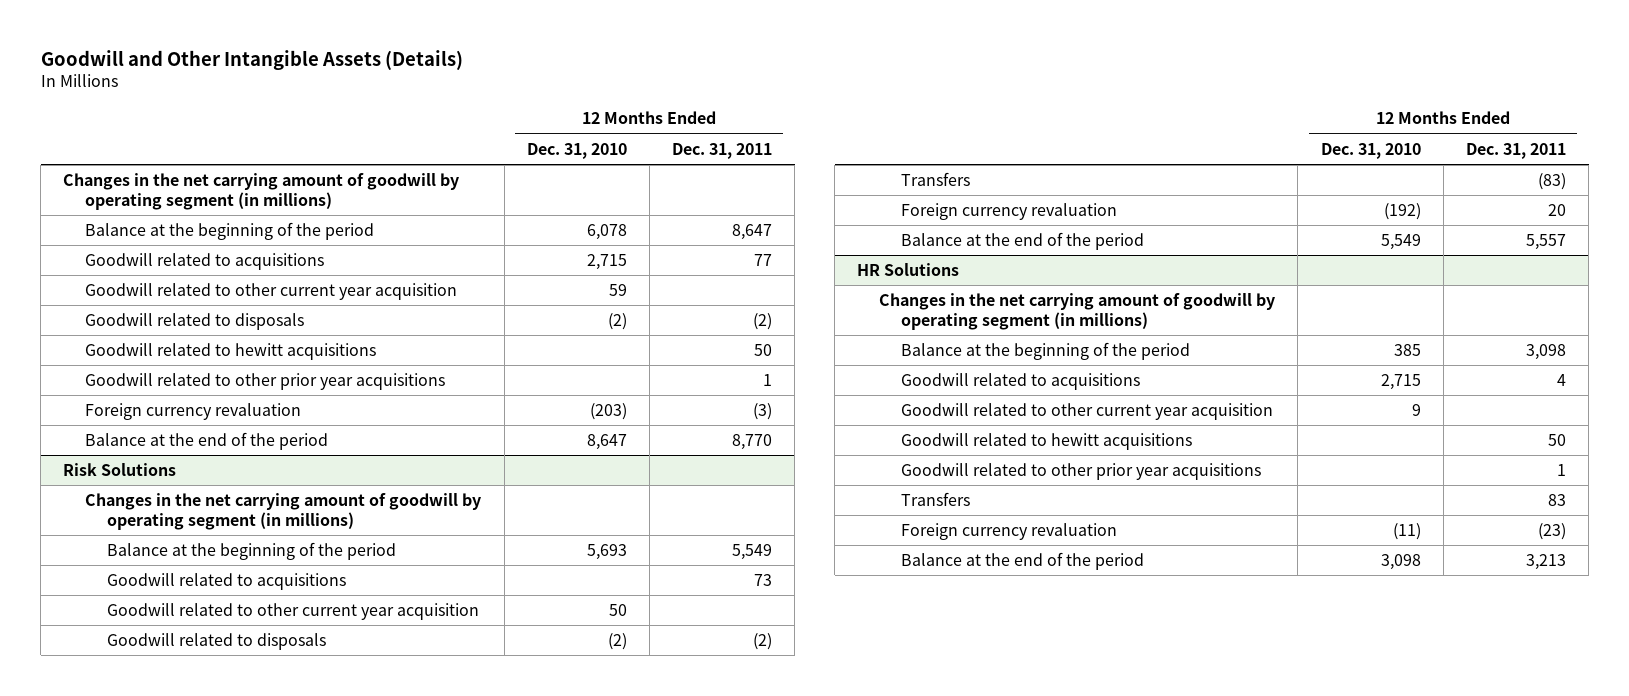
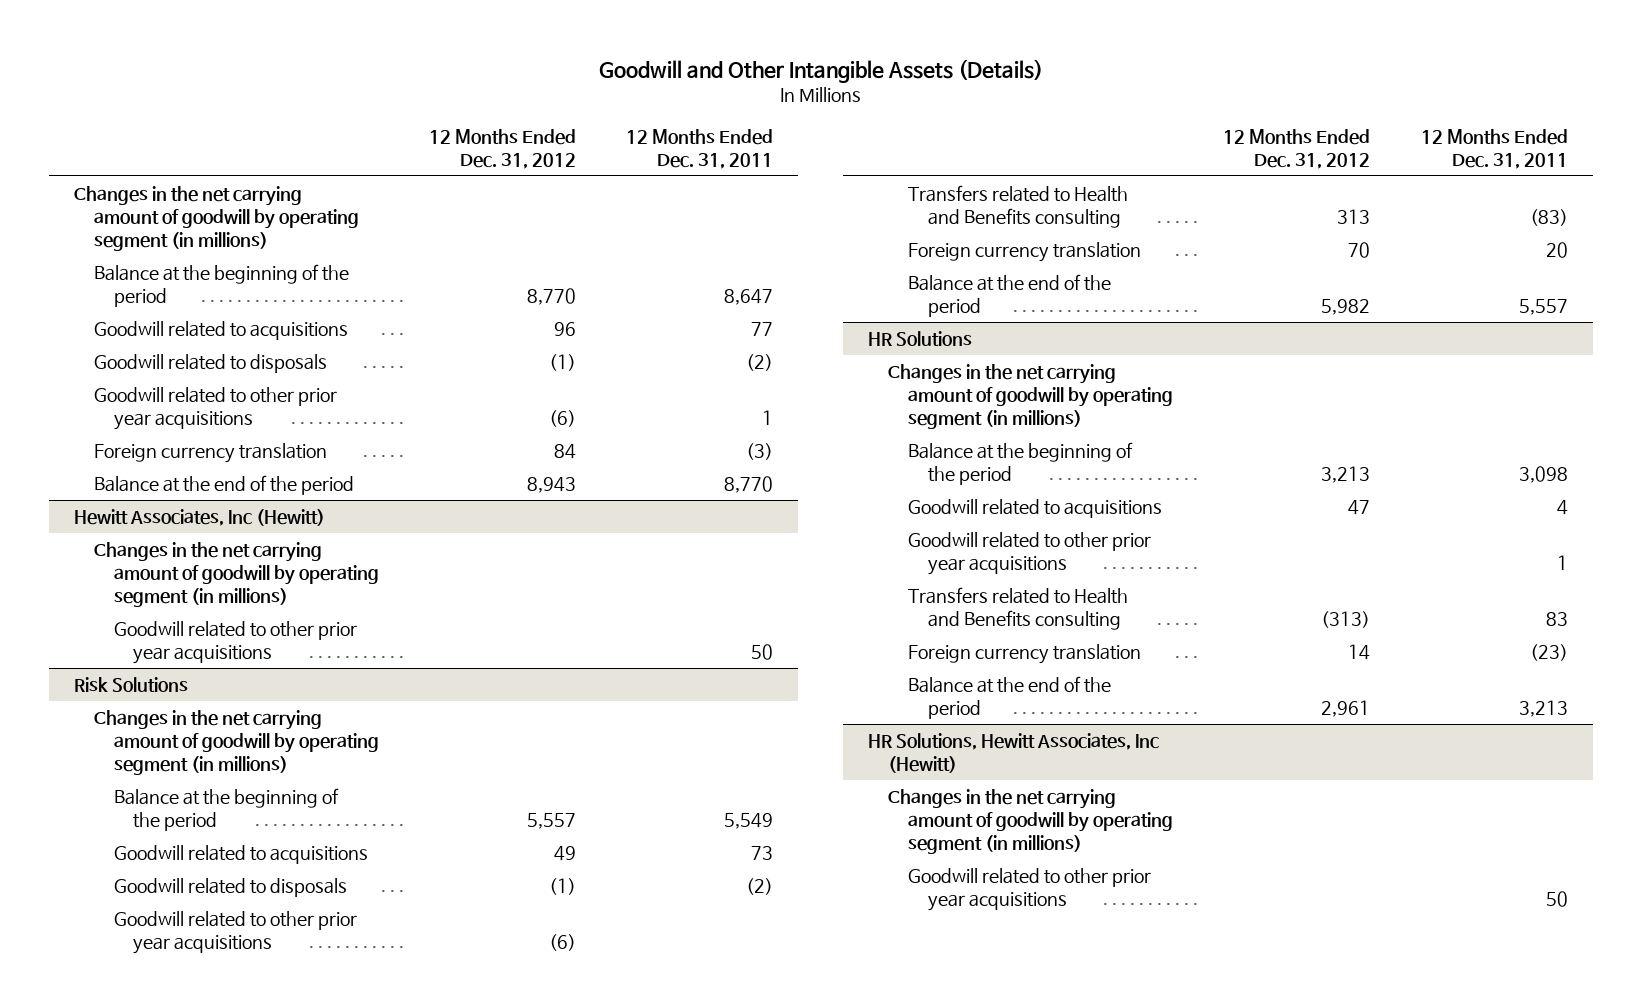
- | 12 Months Ended Dec. 31, 2010 | 12 Months Ended Dec. 31, 2011
+ | 12 Months Ended Dec. 31, 2012 | 12 Months Ended Dec. 31, 2011
- Goodwill related to other current year acquisition | 59 |
- Goodwill related to hewitt acquisitions | | 50
- Foreign currency revaluation | (203) | (3)
+ Foreign currency translation | 84 | (3)
+ Hewitt Associates, Inc (Hewitt)
+ Changes in the net carrying amount of goodwill by operating segment (in millions)
+ Goodwill related to other prior year acquisitions | | 50
@ Risk Solutions
- Goodwill related to other current year acquisition | 50 |
- Transfers | | (83)
- Foreign currency revaluation | (192) | 20
+ Goodwill related to other prior year acquisitions | (6) |
+ Transfers related to Health and Benefits consulting | 313 | (83)
+ Foreign currency translation | 70 | 20
@ HR Solutions
- Goodwill related to other current year acquisition | 9 |
- Goodwill related to hewitt acquisitions | | 50
- Transfers | | 83
- Foreign currency revaluation | (11) | (23)
+ Transfers related to Health and Benefits consulting | (313) | 83
+ Foreign currency translation | 14 | (23)
+ HR Solutions, Hewitt Associates, Inc (Hewitt)
+ Changes in the net carrying amount of goodwill by operating segment (in millions)
+ Goodwill related to other prior year acquisitions | | 50

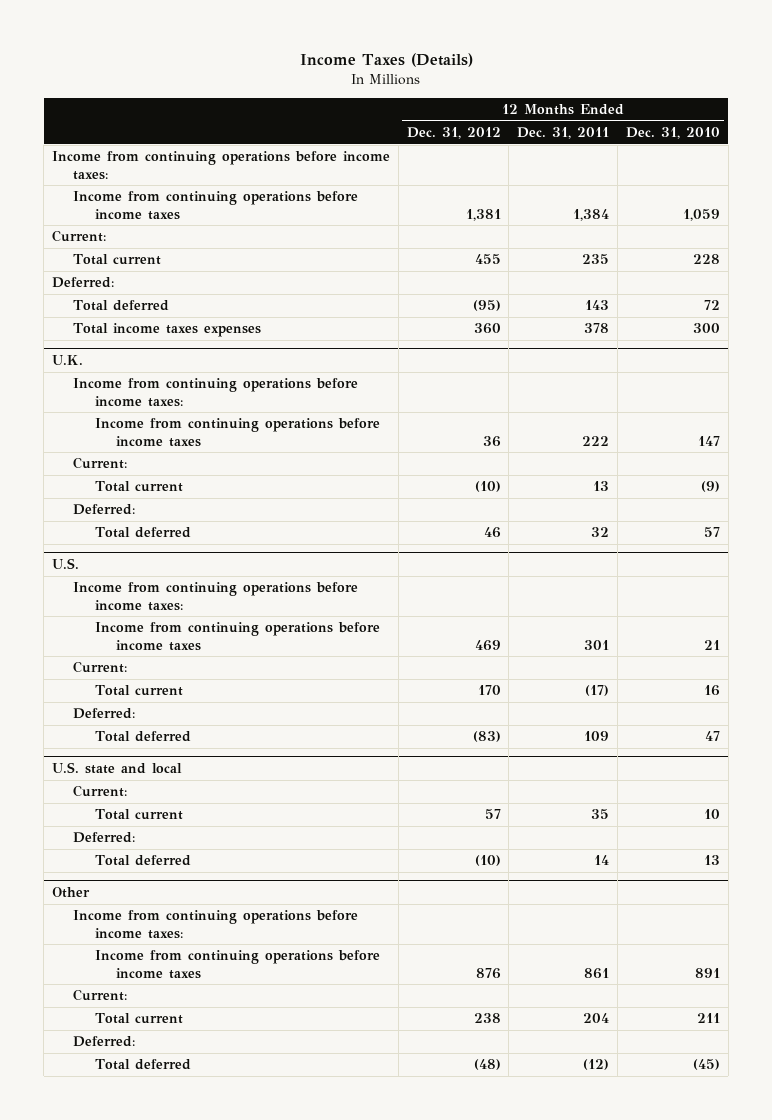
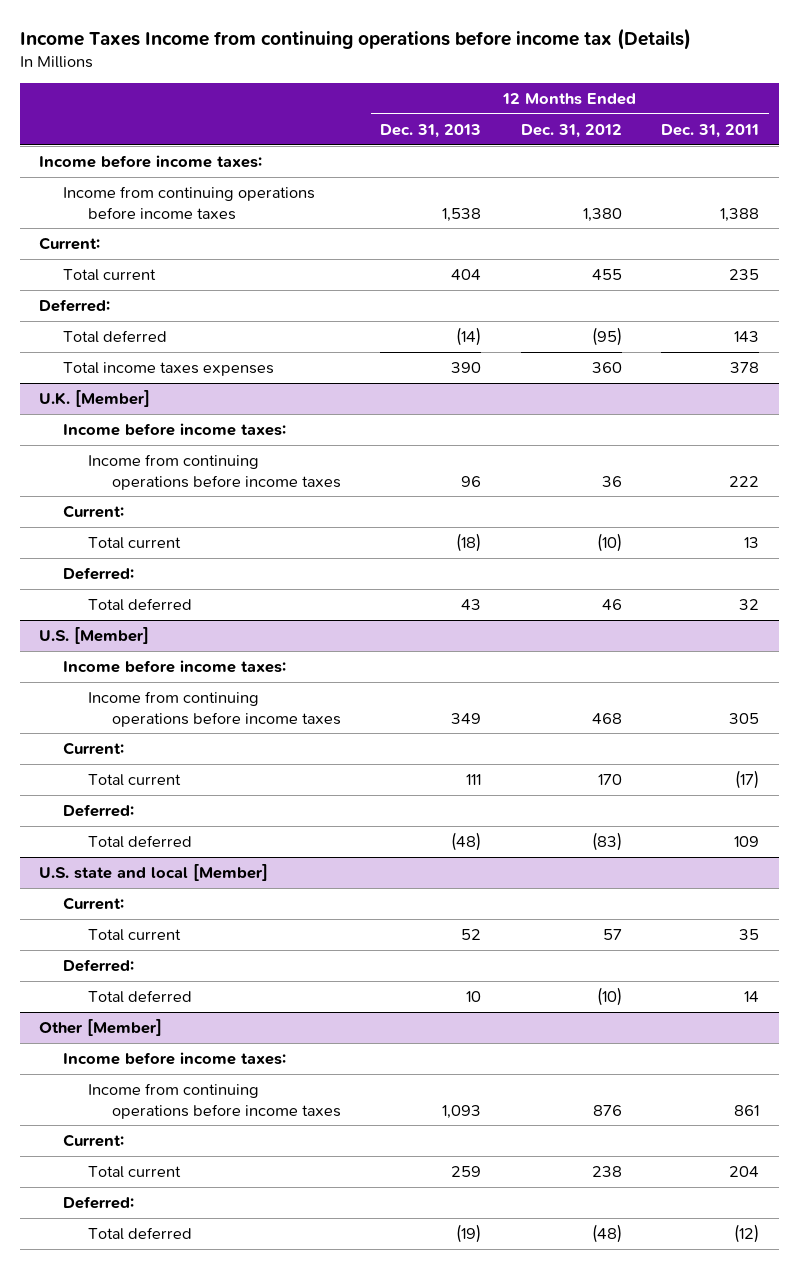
- Income Taxes (Details)
+ Income Taxes Income from continuing operations before income tax (Details)
- | 12 Months Ended Dec. 31, 2012 | 12 Months Ended Dec. 31, 2011 | 12 Months Ended Dec. 31, 2010
+ | 12 Months Ended Dec. 31, 2013 | 12 Months Ended Dec. 31, 2012 | 12 Months Ended Dec. 31, 2011
- Income from continuing operations before income taxes:
- Income from continuing operations before income taxes | 1,381 | 1,384 | 1,059
+ Income before income taxes:
+ Income from continuing operations before income taxes | 1,538 | 1,380 | 1,388
- U.K.
- Income from continuing operations before income taxes:
+ U.K. [Member]
+ Income before income taxes:
- U.S.
- Income from continuing operations before income taxes:
- Income from continuing operations before income taxes | 469 | 301 | 21
+ U.S. [Member]
+ Income before income taxes:
+ Income from continuing operations before income taxes | 349 | 468 | 305
- U.S. state and local
+ U.S. state and local [Member]
- Other
- Income from continuing operations before income taxes:
+ Other [Member]
+ Income before income taxes:

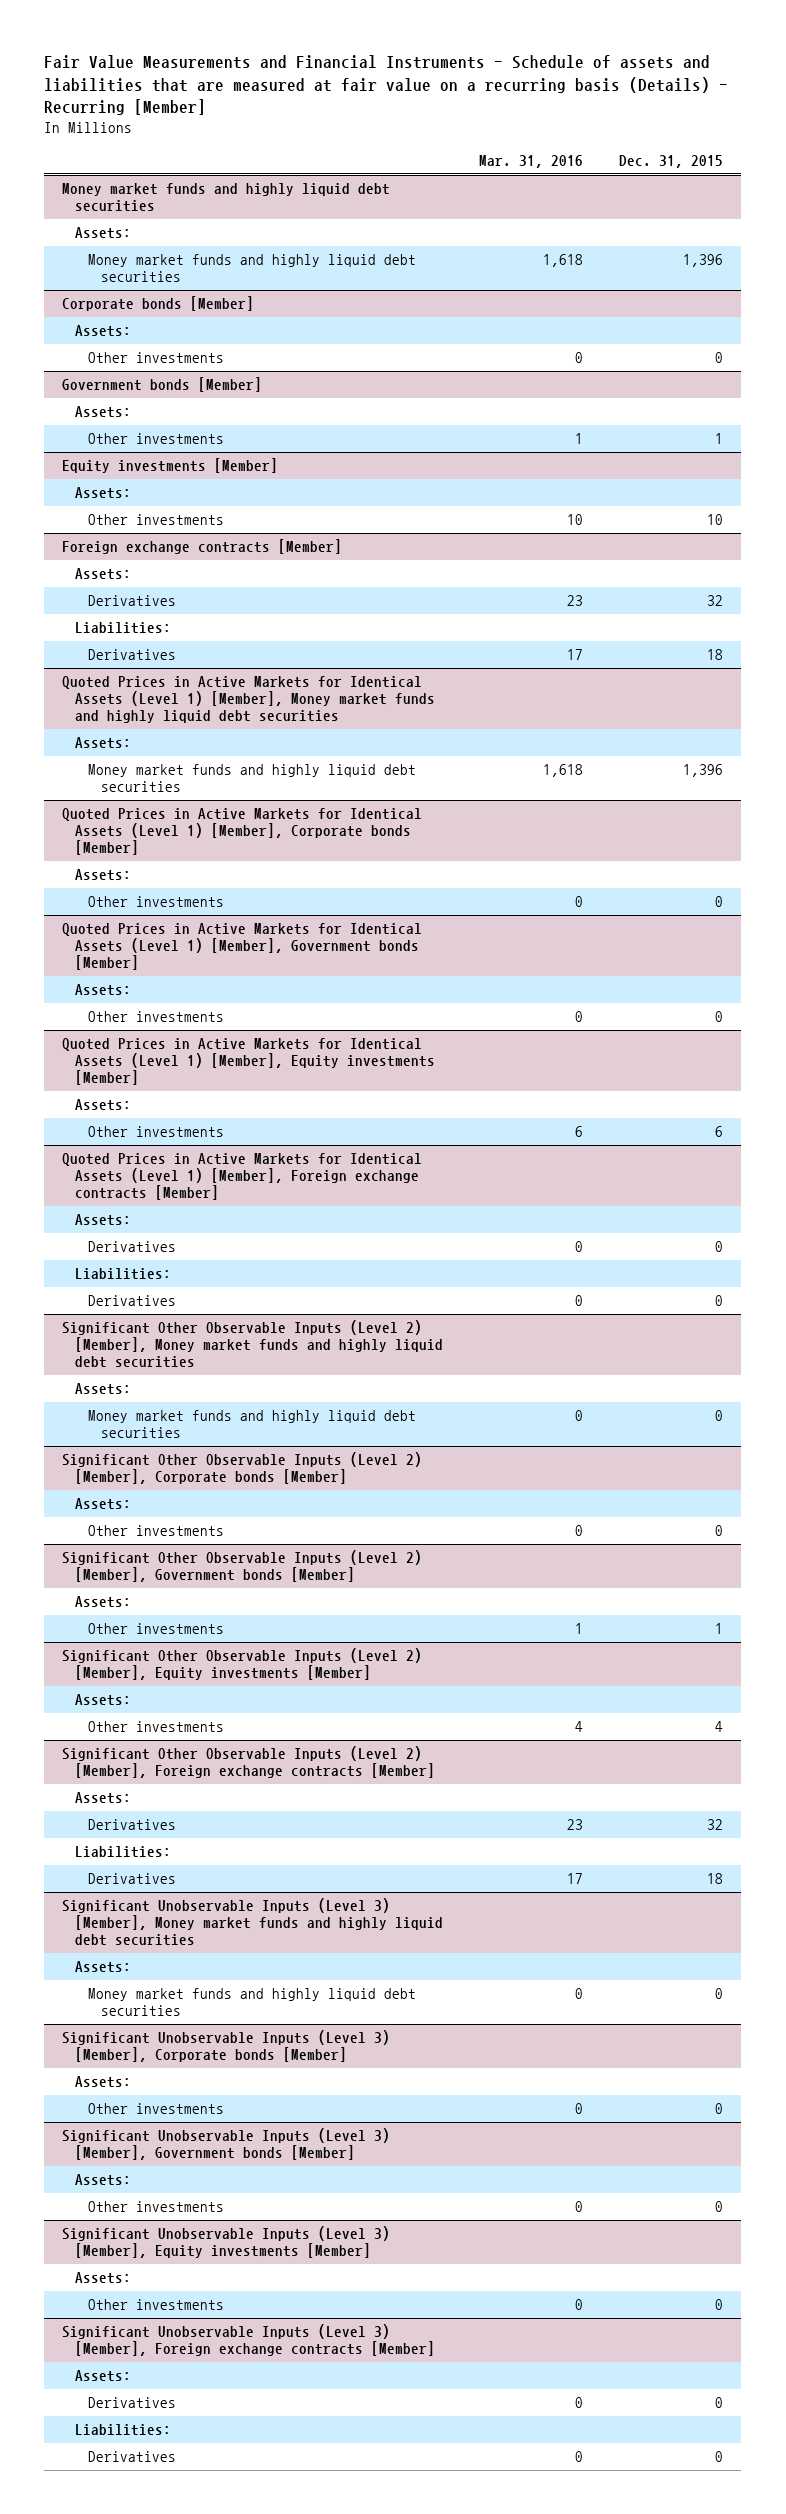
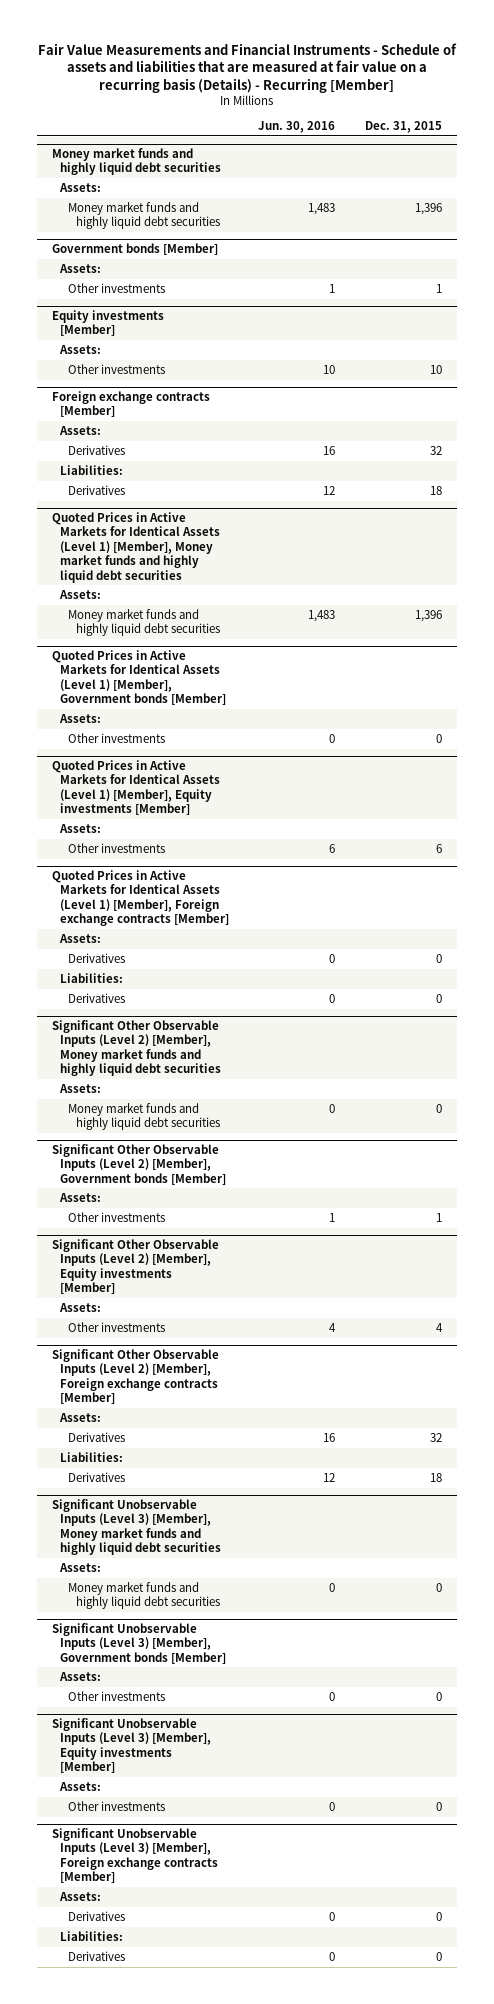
- | Mar. 31, 2016 | Dec. 31, 2015
+ | Jun. 30, 2016 | Dec. 31, 2015
- Corporate bonds [Member]
- Assets:
- Other investments | 0 | 0
- Quoted Prices in Active Markets for Identical Assets (Level 1) [Member], Corporate bonds [Member]
- Assets:
- Other investments | 0 | 0
- Significant Other Observable Inputs (Level 2) [Member], Corporate bonds [Member]
- Assets:
- Other investments | 0 | 0
- Significant Unobservable Inputs (Level 3) [Member], Corporate bonds [Member]
- Assets:
- Other investments | 0 | 0

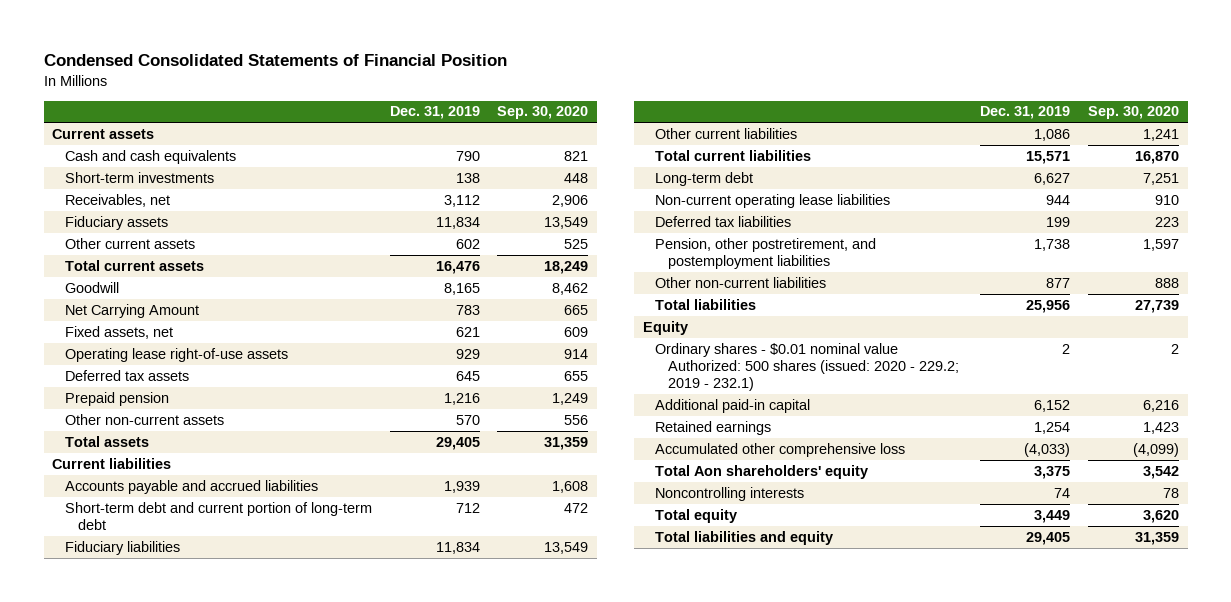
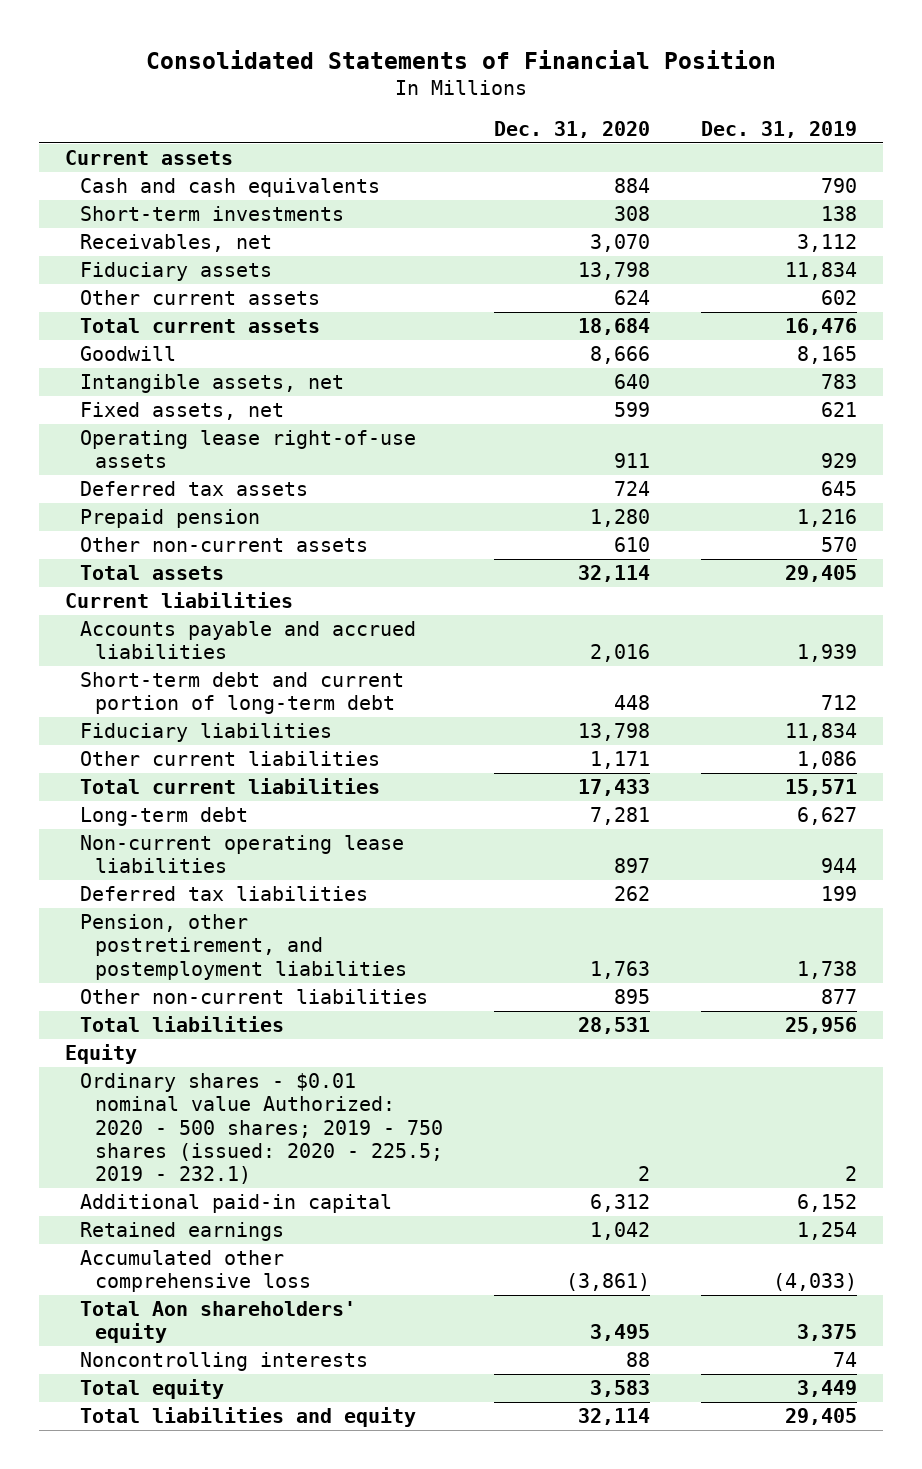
- Condensed Consolidated Statements of Financial Position
+ Consolidated Statements of Financial Position
- | Dec. 31, 2019 | Sep. 30, 2020
+ | Dec. 31, 2020 | Dec. 31, 2019
- Net Carrying Amount | 783 | 665
+ Intangible assets, net | 640 | 783
- Ordinary shares - $0.01 nominal value Authorized: 500 shares (issued: 2020 - 229.2; 2019 - 232.1) | 2 | 2
+ Ordinary shares - $0.01 nominal value Authorized: 2020 - 500 shares; 2019 - 750 shares (issued: 2020 - 225.5; 2019 - 232.1) | 2 | 2

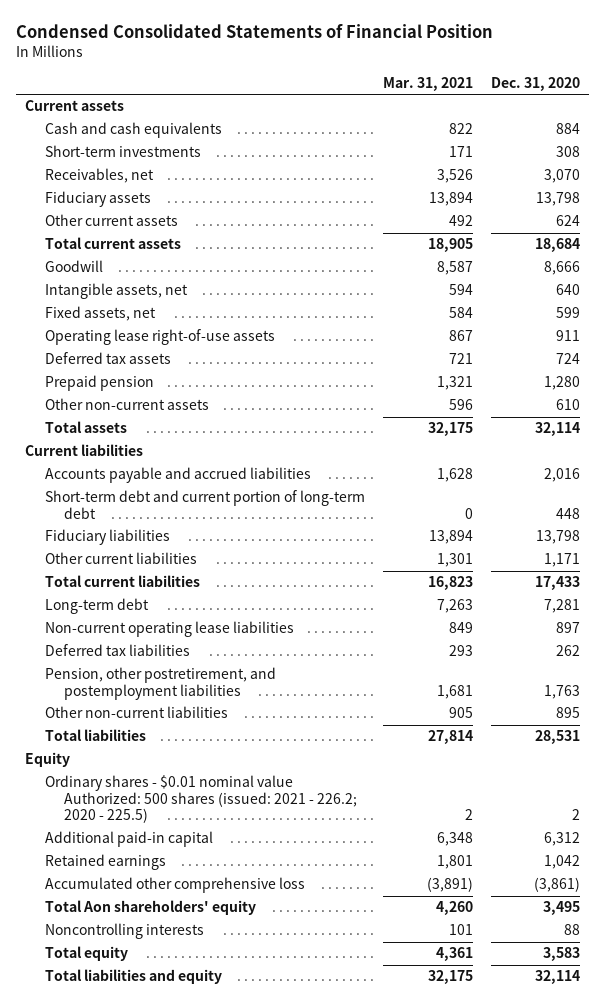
- Consolidated Statements of Financial Position
+ Condensed Consolidated Statements of Financial Position
- | Dec. 31, 2020 | Dec. 31, 2019
+ | Mar. 31, 2021 | Dec. 31, 2020
- Ordinary shares - $0.01 nominal value Authorized: 2020 - 500 shares; 2019 - 750 shares (issued: 2020 - 225.5; 2019 - 232.1) | 2 | 2
+ Ordinary shares - $0.01 nominal value Authorized: 500 shares (issued: 2021 - 226.2; 2020 - 225.5) | 2 | 2

